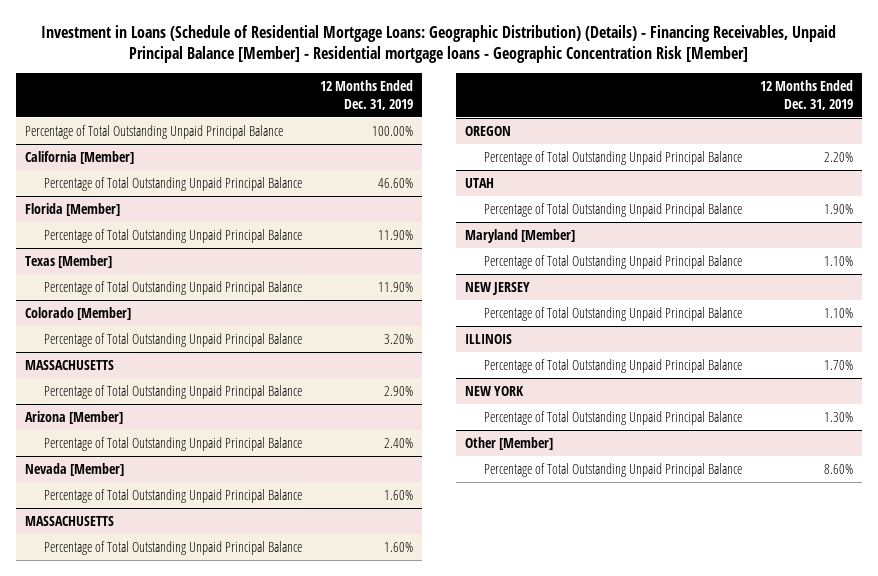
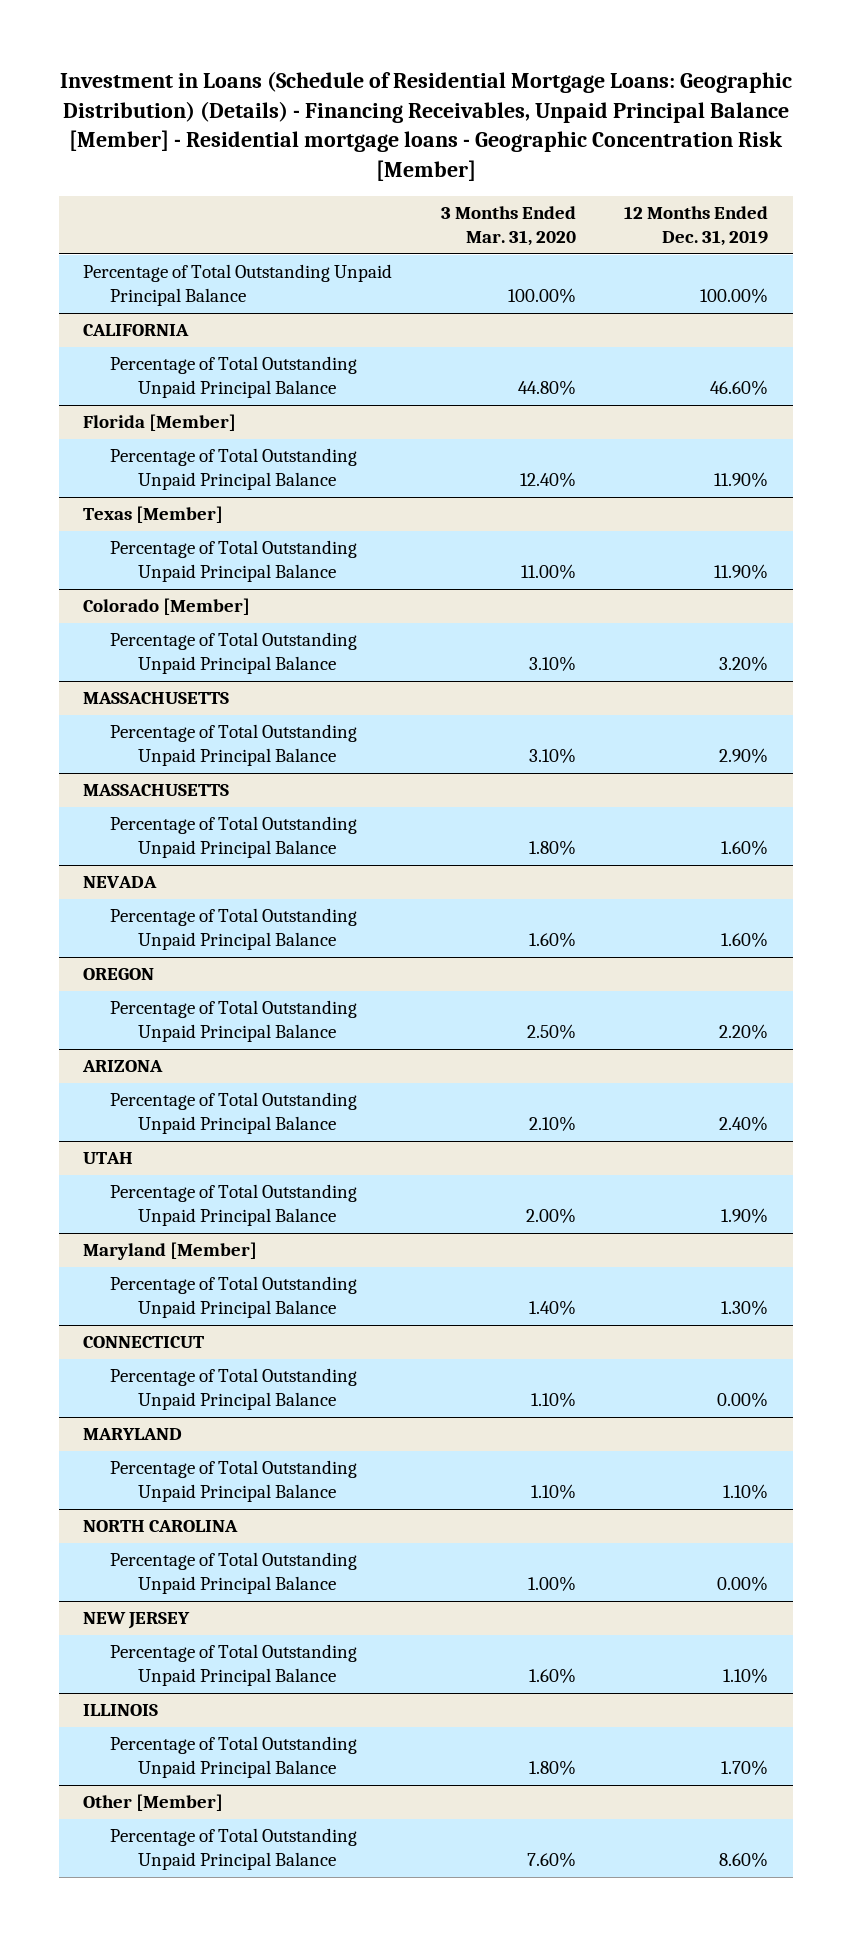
- | 12 Months Ended Dec. 31, 2019
+ | 3 Months Ended Mar. 31, 2020 | 12 Months Ended Dec. 31, 2019
- California [Member]
+ CALIFORNIA
- Arizona [Member]
- Percentage of Total Outstanding Unpaid Principal Balance | 2.40%
- Nevada [Member]
- Percentage of Total Outstanding Unpaid Principal Balance | 1.60%
+ NEVADA
+ Percentage of Total Outstanding Unpaid Principal Balance | 1.60% | 1.60%
+ ARIZONA
+ Percentage of Total Outstanding Unpaid Principal Balance | 2.10% | 2.40%
@ Maryland [Member]
+ Percentage of Total Outstanding Unpaid Principal Balance | 1.40% | 1.30%
+ CONNECTICUT
+ Percentage of Total Outstanding Unpaid Principal Balance | 1.10% | 0.00%
+ MARYLAND
+ NORTH CAROLINA
+ Percentage of Total Outstanding Unpaid Principal Balance | 1.00% | 0.00%
- NEW YORK
- Percentage of Total Outstanding Unpaid Principal Balance | 1.30%

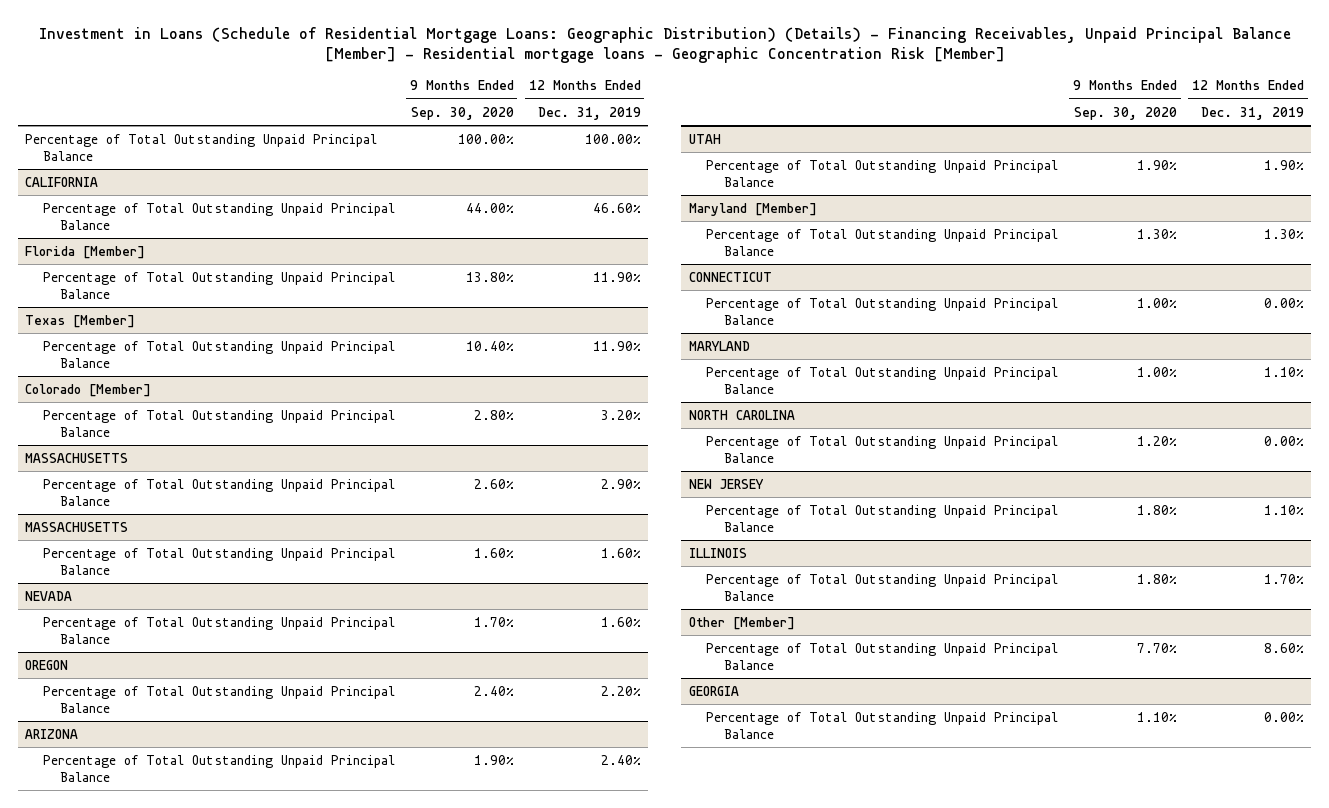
- | 3 Months Ended Mar. 31, 2020 | 12 Months Ended Dec. 31, 2019
+ | 9 Months Ended Sep. 30, 2020 | 12 Months Ended Dec. 31, 2019
+ GEORGIA
+ Percentage of Total Outstanding Unpaid Principal Balance | 1.10% | 0.00%

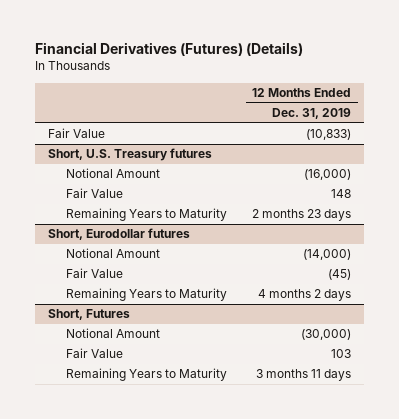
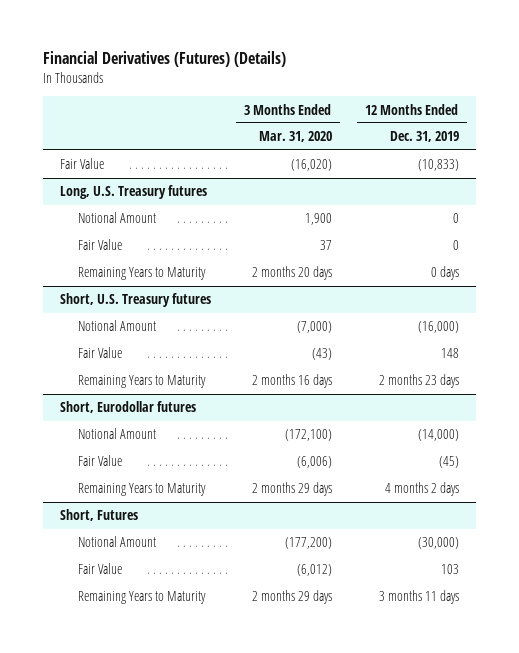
- | 12 Months Ended Dec. 31, 2019
+ | 3 Months Ended Mar. 31, 2020 | 12 Months Ended Dec. 31, 2019
+ Long, U.S. Treasury futures
+ Notional Amount | 1,900 | 0
+ Fair Value | 37 | 0
+ Remaining Years to Maturity | 2 months 20 days | 0 days

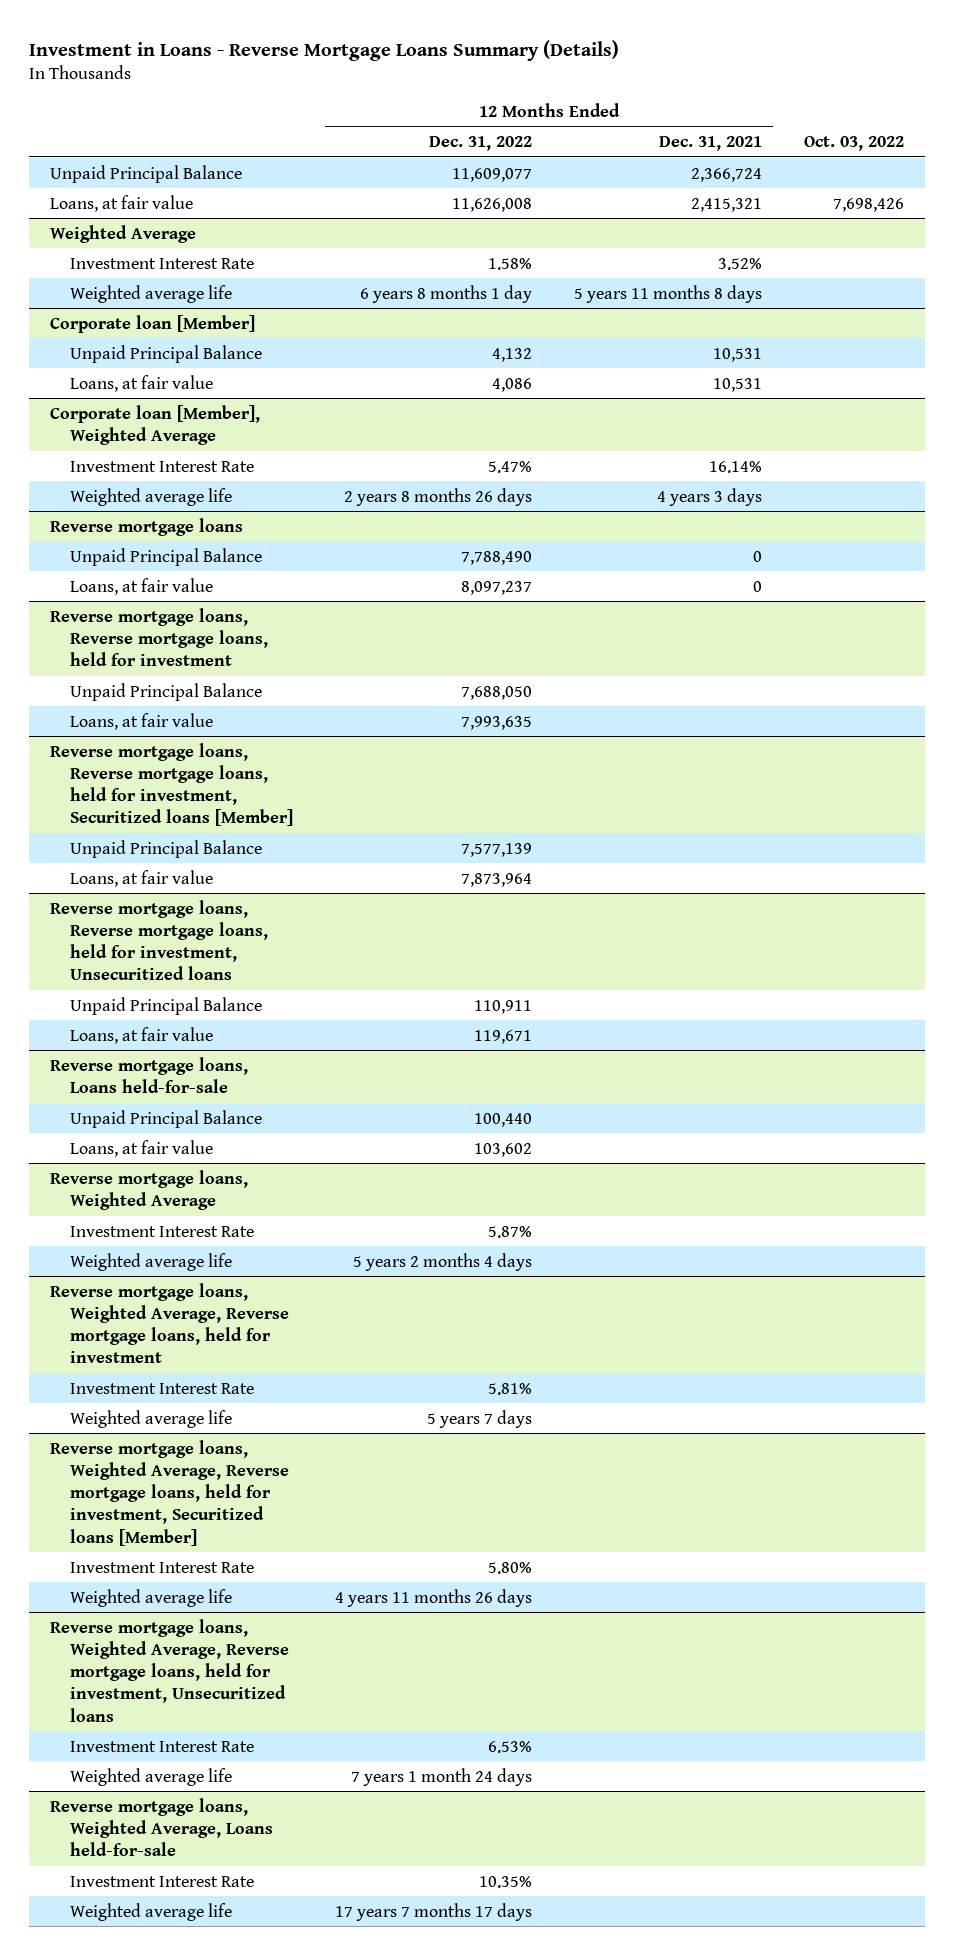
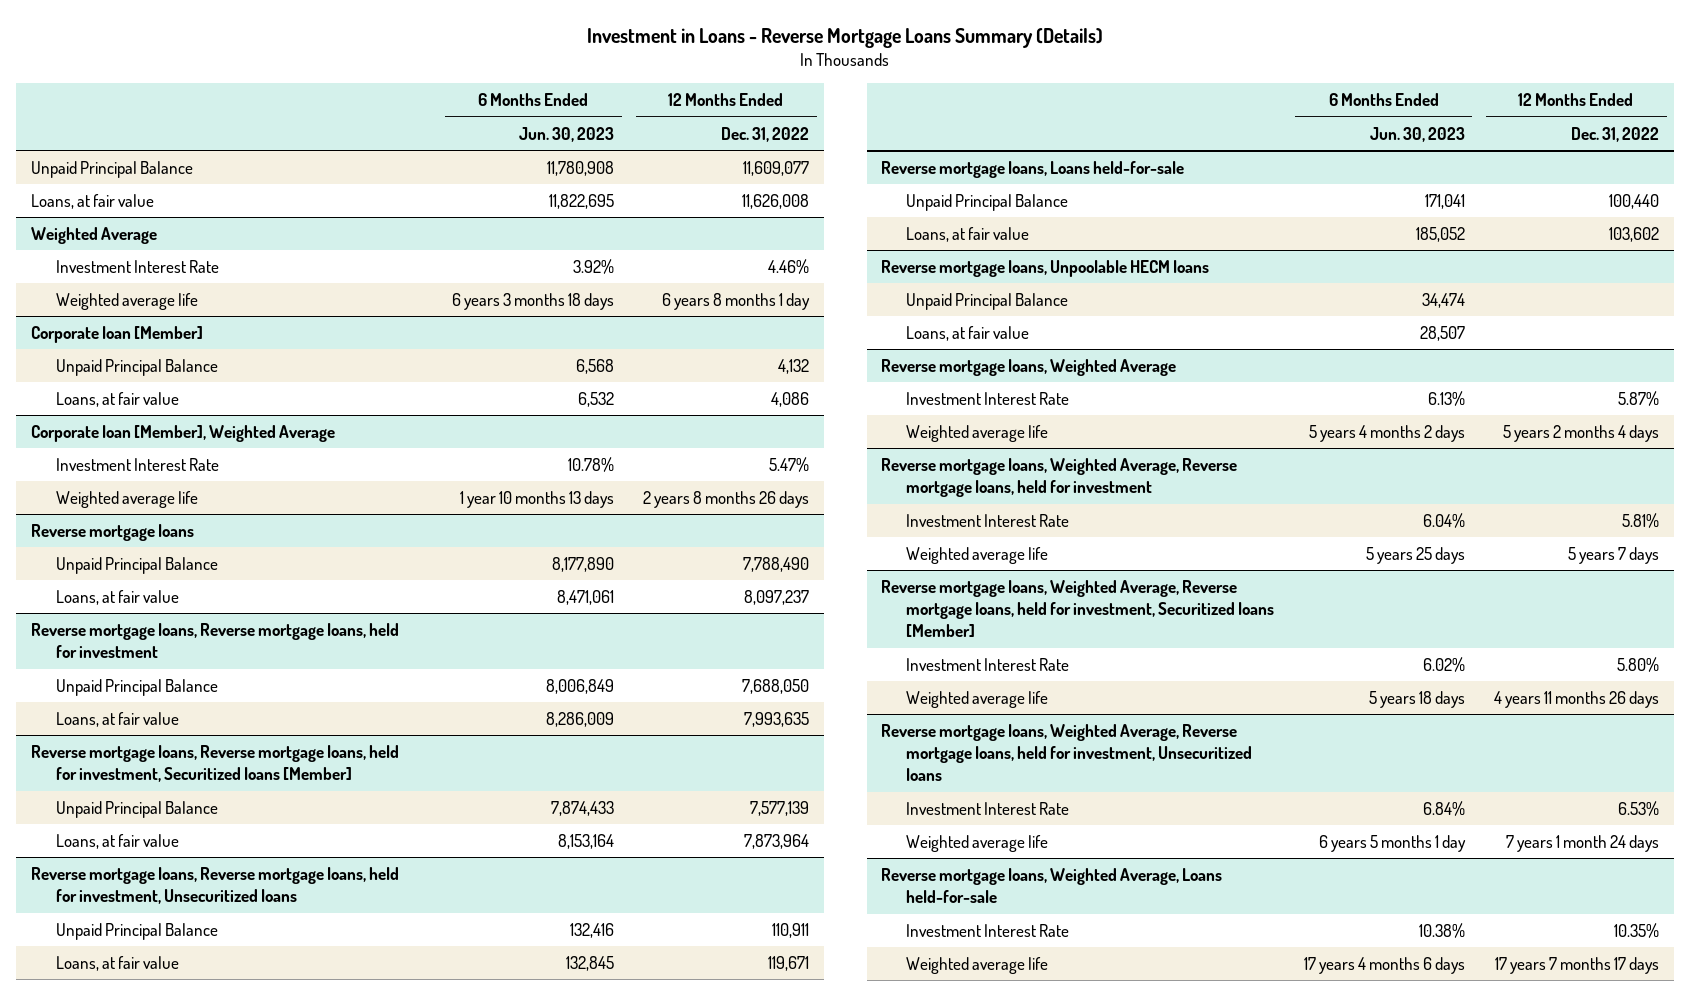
- | 12 Months Ended Dec. 31, 2022 | 12 Months Ended Dec. 31, 2021 | Oct. 03, 2022
+ | 6 Months Ended Jun. 30, 2023 | 12 Months Ended Dec. 31, 2022
@ Weighted Average
- Investment Interest Rate | 1.58% | 3.52% |
+ Investment Interest Rate | 3.92% | 4.46%
+ Reverse mortgage loans, Unpoolable HECM loans
+ Unpaid Principal Balance | 34,474 |
+ Loans, at fair value | 28,507 |

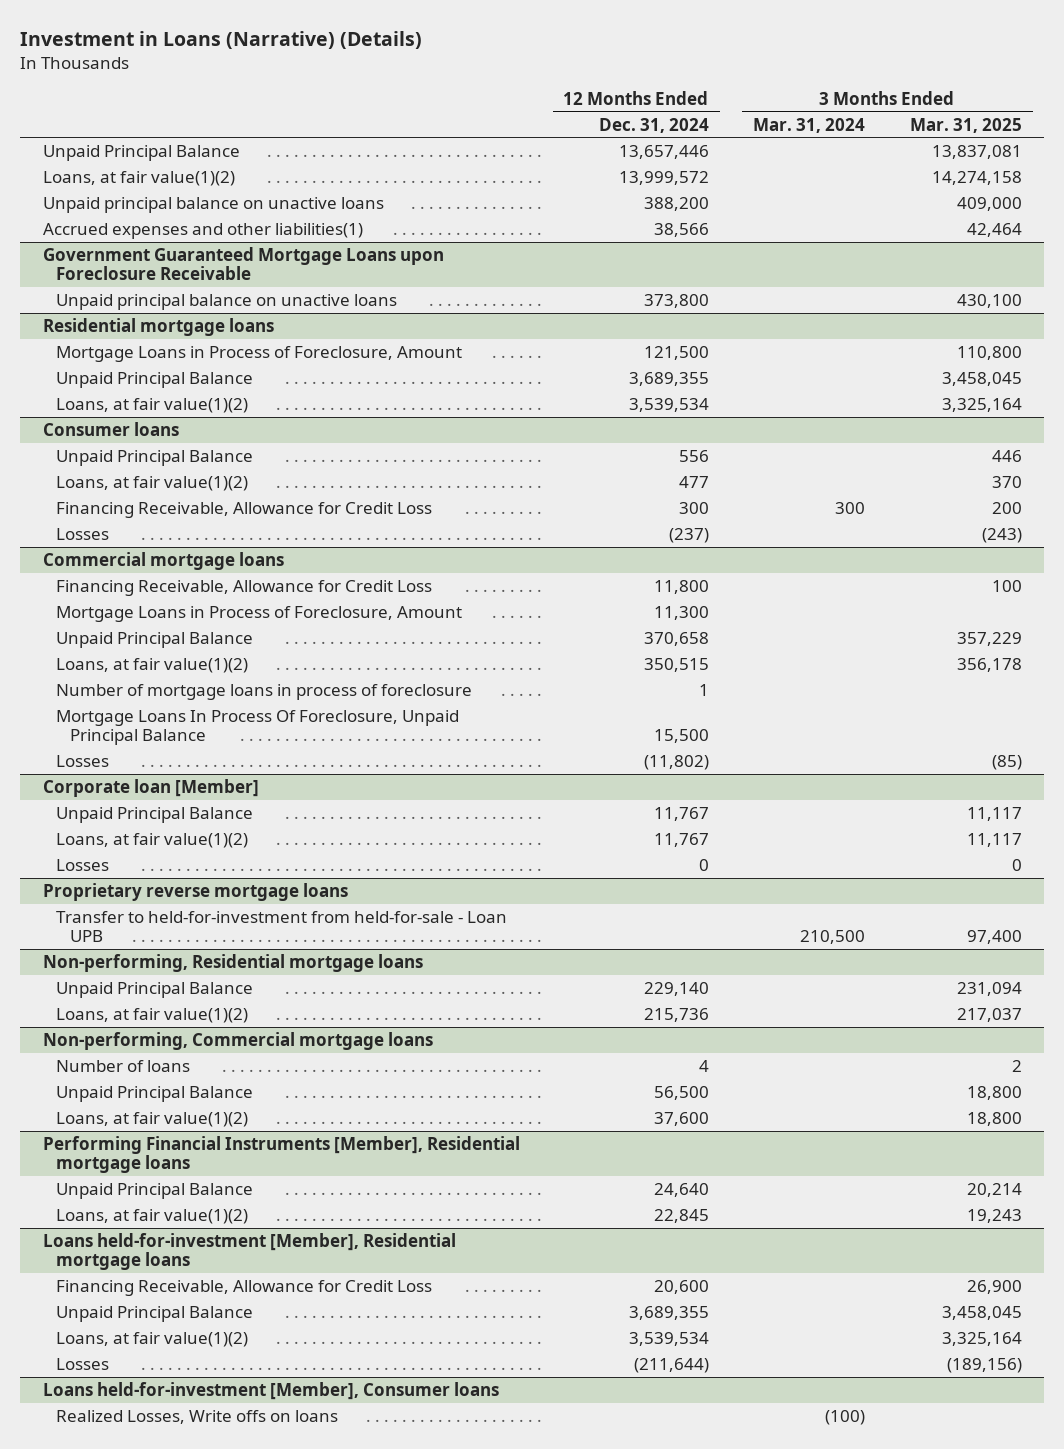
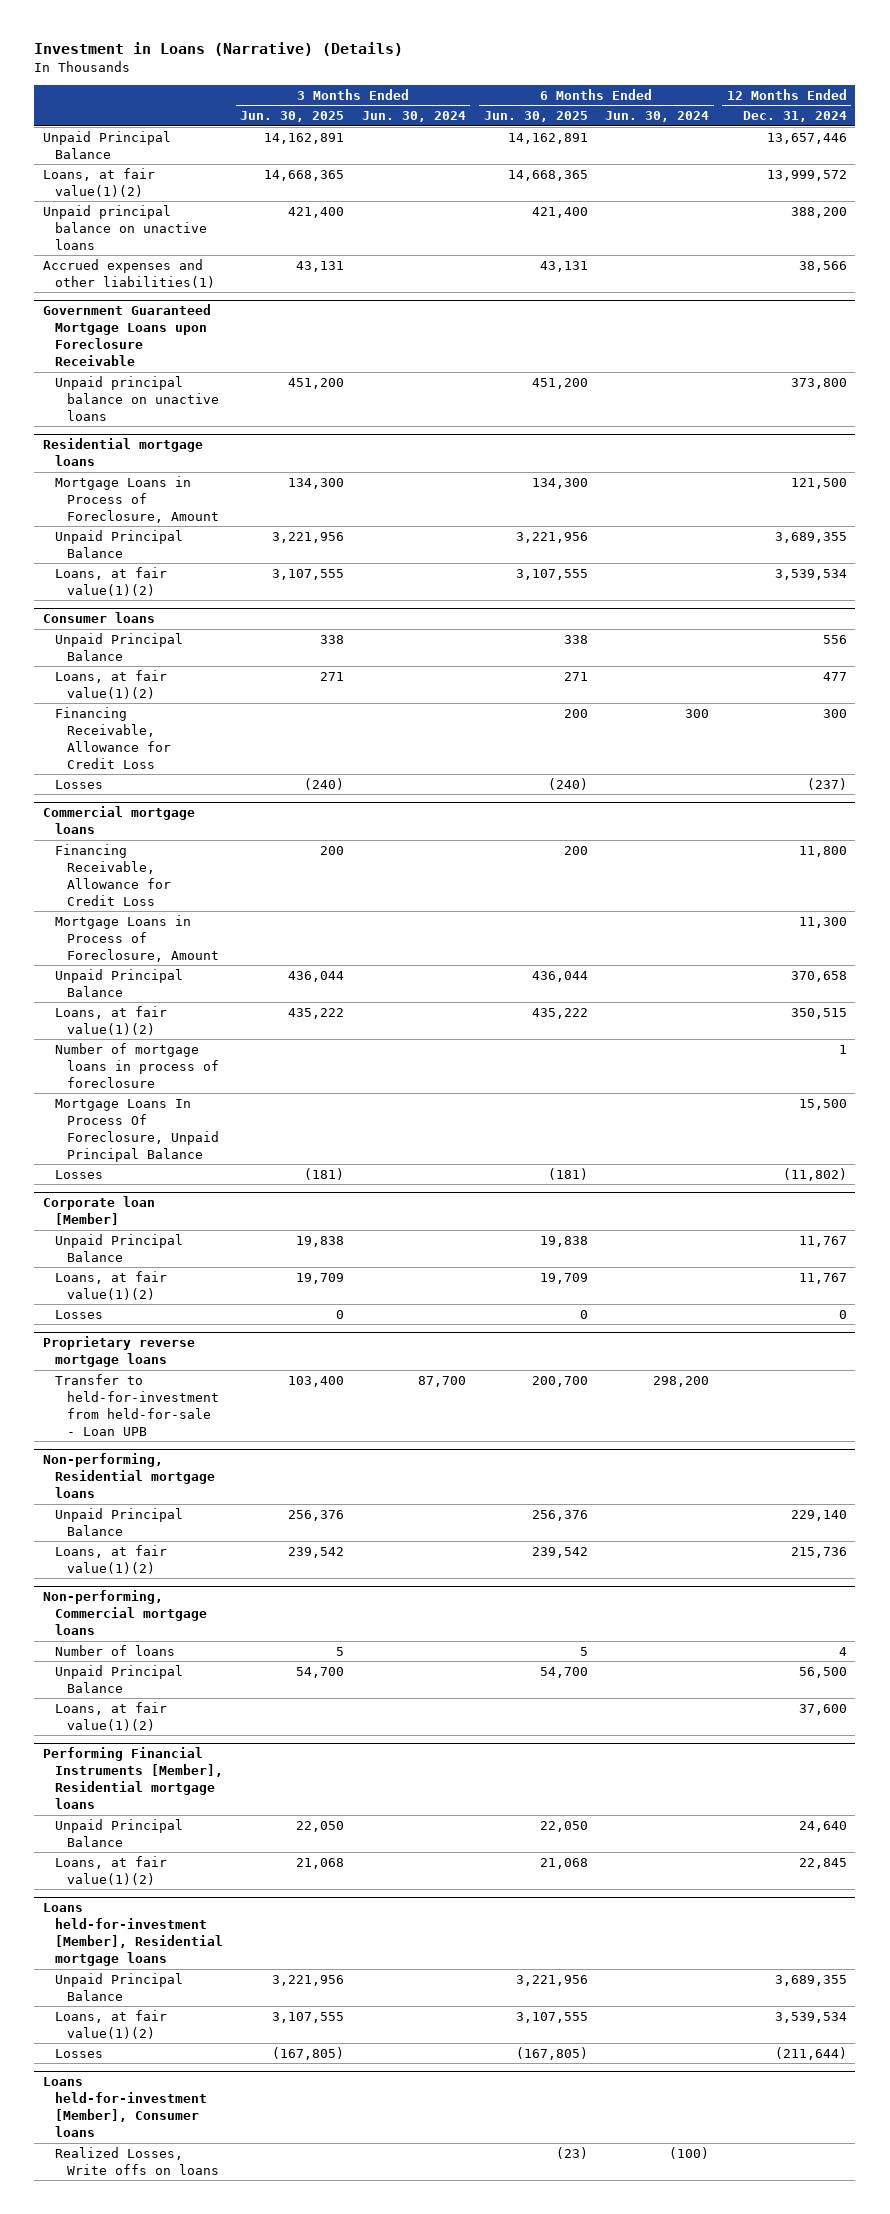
- | 12 Months Ended Dec. 31, 2024 | 3 Months Ended Mar. 31, 2024 | 3 Months Ended Mar. 31, 2025
+ | 3 Months Ended Jun. 30, 2025 | 3 Months Ended Jun. 30, 2024 | 6 Months Ended Jun. 30, 2025 | 6 Months Ended Jun. 30, 2024 | 12 Months Ended Dec. 31, 2024
@ Loans held-for-investment [Member], Residential mortgage loans
- Financing Receivable, Allowance for Credit Loss | 20,600 | | 26,900

